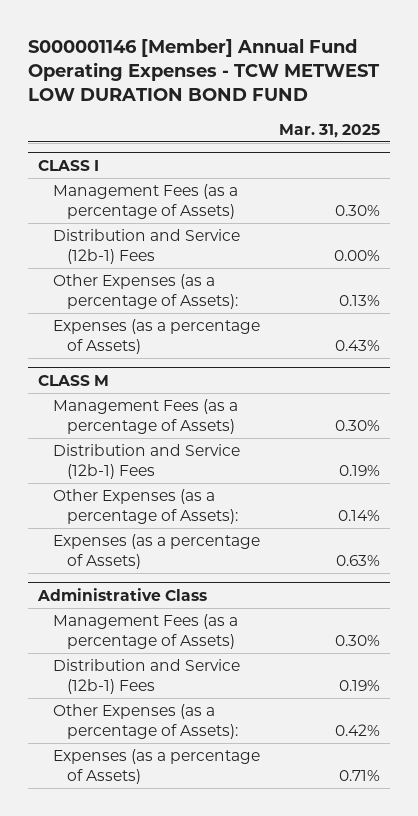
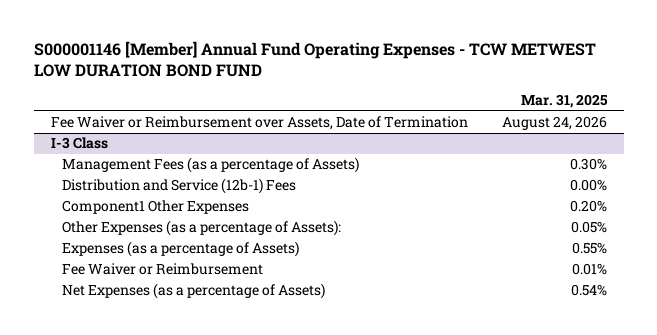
- CLASS I
+ Fee Waiver or Reimbursement over Assets, Date of Termination | August 24, 2026
+ I-3 Class
- Other Expenses (as a percentage of Assets): | 0.13%
- Expenses (as a percentage of Assets) | 0.43%
- CLASS M
- Management Fees (as a percentage of Assets) | 0.30%
- Distribution and Service (12b-1) Fees | 0.19%
- Other Expenses (as a percentage of Assets): | 0.14%
- Expenses (as a percentage of Assets) | 0.63%
- Administrative Class
- Management Fees (as a percentage of Assets) | 0.30%
- Distribution and Service (12b-1) Fees | 0.19%
- Other Expenses (as a percentage of Assets): | 0.42%
- Expenses (as a percentage of Assets) | 0.71%
+ Component1 Other Expenses | 0.20%
+ Other Expenses (as a percentage of Assets): | 0.05%
+ Expenses (as a percentage of Assets) | 0.55%
+ Fee Waiver or Reimbursement | 0.01%
+ Net Expenses (as a percentage of Assets) | 0.54%

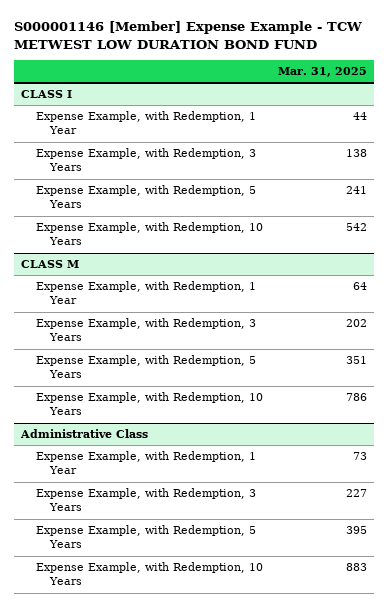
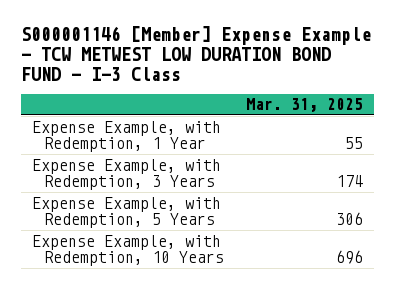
- S000001146 [Member] Expense Example - TCW METWEST LOW DURATION BOND FUND
+ S000001146 [Member] Expense Example - TCW METWEST LOW DURATION BOND FUND - I-3 Class
- CLASS I
- Expense Example, with Redemption, 1 Year | 44
- Expense Example, with Redemption, 3 Years | 138
- Expense Example, with Redemption, 5 Years | 241
- Expense Example, with Redemption, 10 Years | 542
- CLASS M
- Expense Example, with Redemption, 1 Year | 64
- Expense Example, with Redemption, 3 Years | 202
- Expense Example, with Redemption, 5 Years | 351
- Expense Example, with Redemption, 10 Years | 786
- Administrative Class
- Expense Example, with Redemption, 1 Year | 73
- Expense Example, with Redemption, 3 Years | 227
- Expense Example, with Redemption, 5 Years | 395
- Expense Example, with Redemption, 10 Years | 883
+ Expense Example, with Redemption, 1 Year | 55
+ Expense Example, with Redemption, 3 Years | 174
+ Expense Example, with Redemption, 5 Years | 306
+ Expense Example, with Redemption, 10 Years | 696

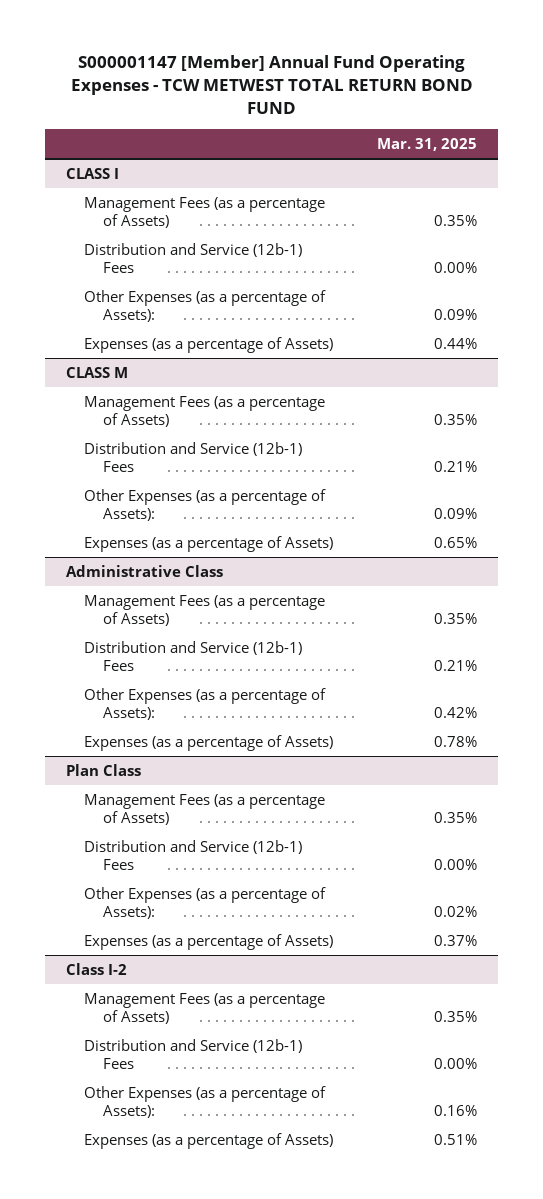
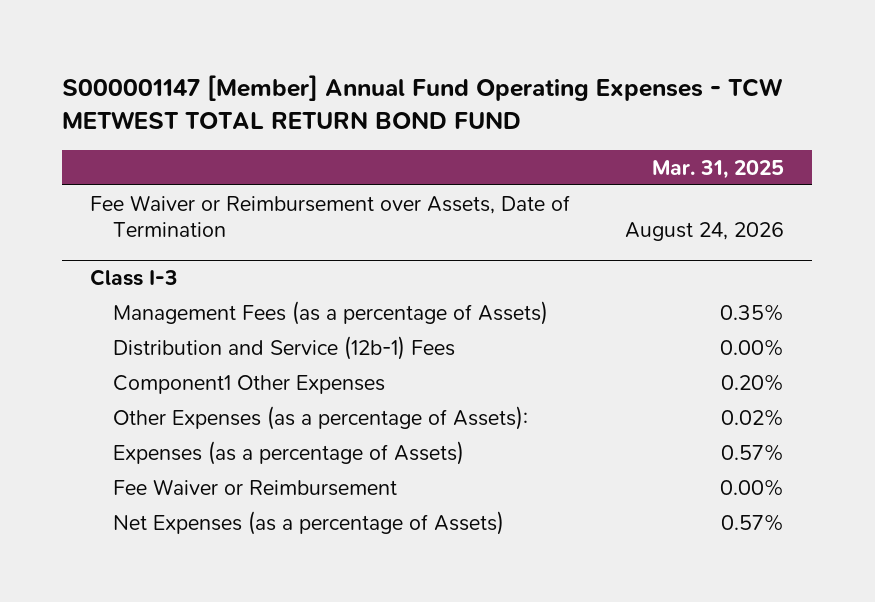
- CLASS I
- Management Fees (as a percentage of Assets) | 0.35%
- Distribution and Service (12b-1) Fees | 0.00%
- Other Expenses (as a percentage of Assets): | 0.09%
- Expenses (as a percentage of Assets) | 0.44%
- CLASS M
- Management Fees (as a percentage of Assets) | 0.35%
- Distribution and Service (12b-1) Fees | 0.21%
- Other Expenses (as a percentage of Assets): | 0.09%
- Expenses (as a percentage of Assets) | 0.65%
- Administrative Class
- Management Fees (as a percentage of Assets) | 0.35%
- Distribution and Service (12b-1) Fees | 0.21%
- Other Expenses (as a percentage of Assets): | 0.42%
- Expenses (as a percentage of Assets) | 0.78%
- Plan Class
+ Fee Waiver or Reimbursement over Assets, Date of Termination | August 24, 2026
+ Class I-3
+ Component1 Other Expenses | 0.20%
- Expenses (as a percentage of Assets) | 0.37%
- Class I-2
- Management Fees (as a percentage of Assets) | 0.35%
- Distribution and Service (12b-1) Fees | 0.00%
- Other Expenses (as a percentage of Assets): | 0.16%
- Expenses (as a percentage of Assets) | 0.51%
+ Expenses (as a percentage of Assets) | 0.57%
+ Fee Waiver or Reimbursement | 0.00%
+ Net Expenses (as a percentage of Assets) | 0.57%

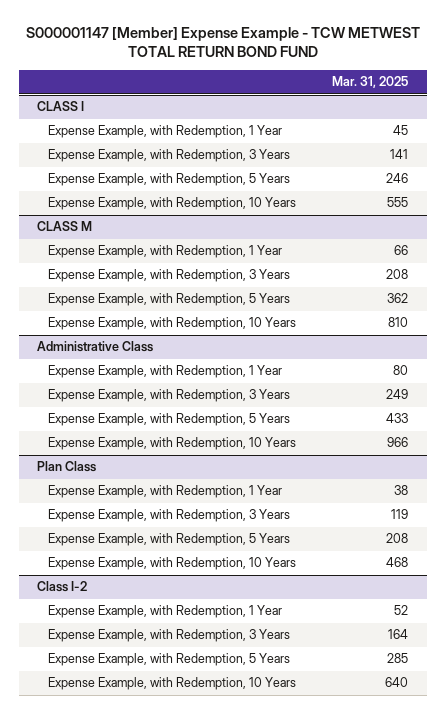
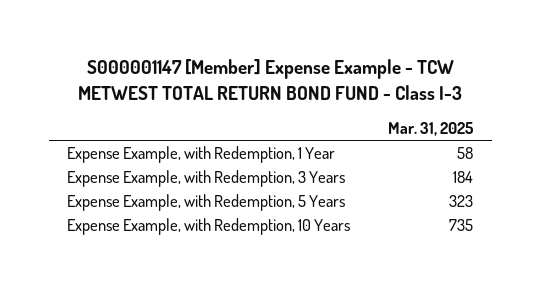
- S000001147 [Member] Expense Example - TCW METWEST TOTAL RETURN BOND FUND
+ S000001147 [Member] Expense Example - TCW METWEST TOTAL RETURN BOND FUND - Class I-3
- CLASS I
- Expense Example, with Redemption, 1 Year | 45
- Expense Example, with Redemption, 3 Years | 141
- Expense Example, with Redemption, 5 Years | 246
- Expense Example, with Redemption, 10 Years | 555
- CLASS M
- Expense Example, with Redemption, 1 Year | 66
- Expense Example, with Redemption, 3 Years | 208
- Expense Example, with Redemption, 5 Years | 362
- Expense Example, with Redemption, 10 Years | 810
- Administrative Class
- Expense Example, with Redemption, 1 Year | 80
- Expense Example, with Redemption, 3 Years | 249
- Expense Example, with Redemption, 5 Years | 433
- Expense Example, with Redemption, 10 Years | 966
- Plan Class
- Expense Example, with Redemption, 1 Year | 38
- Expense Example, with Redemption, 3 Years | 119
- Expense Example, with Redemption, 5 Years | 208
- Expense Example, with Redemption, 10 Years | 468
- Class I-2
- Expense Example, with Redemption, 1 Year | 52
- Expense Example, with Redemption, 3 Years | 164
- Expense Example, with Redemption, 5 Years | 285
- Expense Example, with Redemption, 10 Years | 640
+ Expense Example, with Redemption, 1 Year | 58
+ Expense Example, with Redemption, 3 Years | 184
+ Expense Example, with Redemption, 5 Years | 323
+ Expense Example, with Redemption, 10 Years | 735

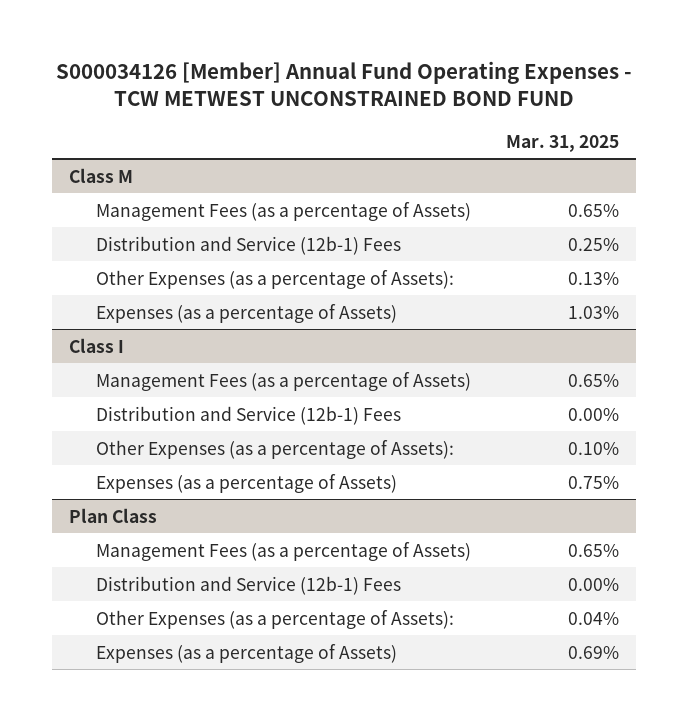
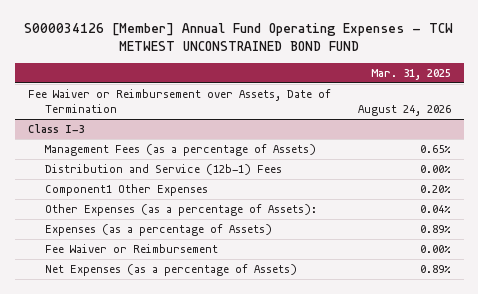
- Class M
- Management Fees (as a percentage of Assets) | 0.65%
- Distribution and Service (12b-1) Fees | 0.25%
- Other Expenses (as a percentage of Assets): | 0.13%
- Expenses (as a percentage of Assets) | 1.03%
- Class I
- Management Fees (as a percentage of Assets) | 0.65%
- Distribution and Service (12b-1) Fees | 0.00%
- Other Expenses (as a percentage of Assets): | 0.10%
- Expenses (as a percentage of Assets) | 0.75%
- Plan Class
+ Fee Waiver or Reimbursement over Assets, Date of Termination | August 24, 2026
+ Class I-3
+ Component1 Other Expenses | 0.20%
- Expenses (as a percentage of Assets) | 0.69%
+ Expenses (as a percentage of Assets) | 0.89%
+ Fee Waiver or Reimbursement | 0.00%
+ Net Expenses (as a percentage of Assets) | 0.89%

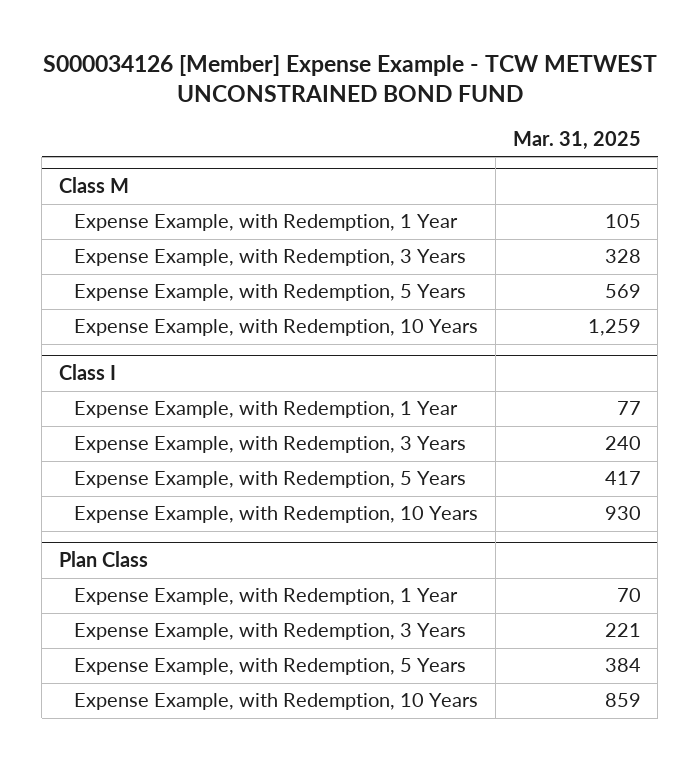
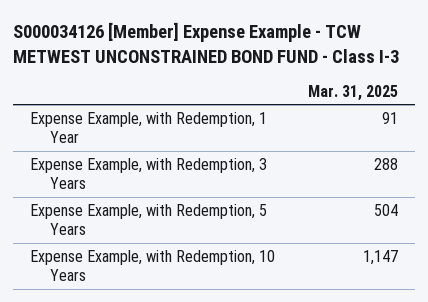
- S000034126 [Member] Expense Example - TCW METWEST UNCONSTRAINED BOND FUND
+ S000034126 [Member] Expense Example - TCW METWEST UNCONSTRAINED BOND FUND - Class I-3
- Class M
- Expense Example, with Redemption, 1 Year | 105
- Expense Example, with Redemption, 3 Years | 328
- Expense Example, with Redemption, 5 Years | 569
- Expense Example, with Redemption, 10 Years | 1,259
- Class I
- Expense Example, with Redemption, 1 Year | 77
- Expense Example, with Redemption, 3 Years | 240
- Expense Example, with Redemption, 5 Years | 417
- Expense Example, with Redemption, 10 Years | 930
- Plan Class
- Expense Example, with Redemption, 1 Year | 70
- Expense Example, with Redemption, 3 Years | 221
- Expense Example, with Redemption, 5 Years | 384
- Expense Example, with Redemption, 10 Years | 859
+ Expense Example, with Redemption, 1 Year | 91
+ Expense Example, with Redemption, 3 Years | 288
+ Expense Example, with Redemption, 5 Years | 504
+ Expense Example, with Redemption, 10 Years | 1,147

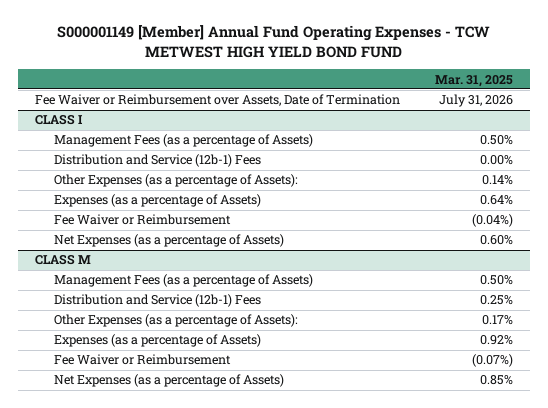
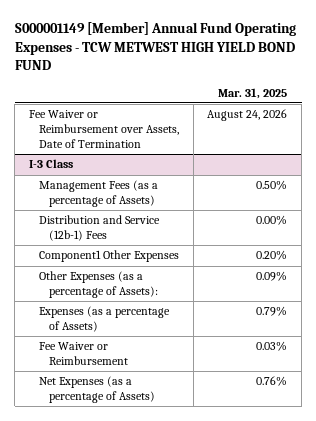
- Fee Waiver or Reimbursement over Assets, Date of Termination | July 31, 2026
- CLASS I
+ Fee Waiver or Reimbursement over Assets, Date of Termination | August 24, 2026
+ I-3 Class
- Other Expenses (as a percentage of Assets): | 0.14%
- Expenses (as a percentage of Assets) | 0.64%
- Fee Waiver or Reimbursement | (0.04%)
- Net Expenses (as a percentage of Assets) | 0.60%
- CLASS M
- Management Fees (as a percentage of Assets) | 0.50%
- Distribution and Service (12b-1) Fees | 0.25%
- Other Expenses (as a percentage of Assets): | 0.17%
- Expenses (as a percentage of Assets) | 0.92%
- Fee Waiver or Reimbursement | (0.07%)
- Net Expenses (as a percentage of Assets) | 0.85%
+ Component1 Other Expenses | 0.20%
+ Other Expenses (as a percentage of Assets): | 0.09%
+ Expenses (as a percentage of Assets) | 0.79%
+ Fee Waiver or Reimbursement | 0.03%
+ Net Expenses (as a percentage of Assets) | 0.76%

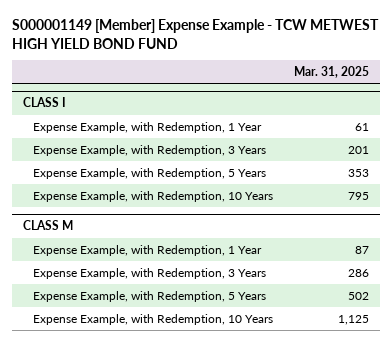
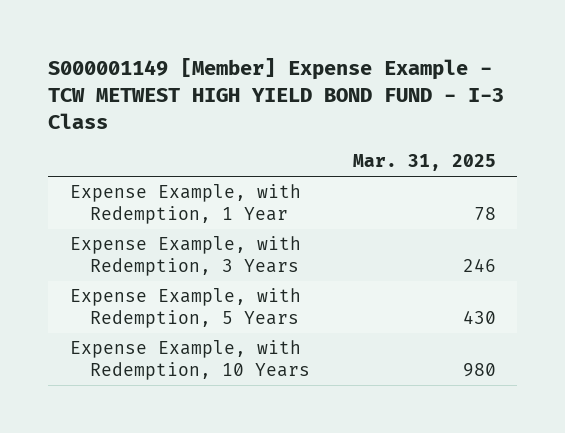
- S000001149 [Member] Expense Example - TCW METWEST HIGH YIELD BOND FUND
+ S000001149 [Member] Expense Example - TCW METWEST HIGH YIELD BOND FUND - I-3 Class
- CLASS I
- Expense Example, with Redemption, 1 Year | 61
- Expense Example, with Redemption, 3 Years | 201
- Expense Example, with Redemption, 5 Years | 353
- Expense Example, with Redemption, 10 Years | 795
- CLASS M
- Expense Example, with Redemption, 1 Year | 87
- Expense Example, with Redemption, 3 Years | 286
- Expense Example, with Redemption, 5 Years | 502
- Expense Example, with Redemption, 10 Years | 1,125
+ Expense Example, with Redemption, 1 Year | 78
+ Expense Example, with Redemption, 3 Years | 246
+ Expense Example, with Redemption, 5 Years | 430
+ Expense Example, with Redemption, 10 Years | 980

